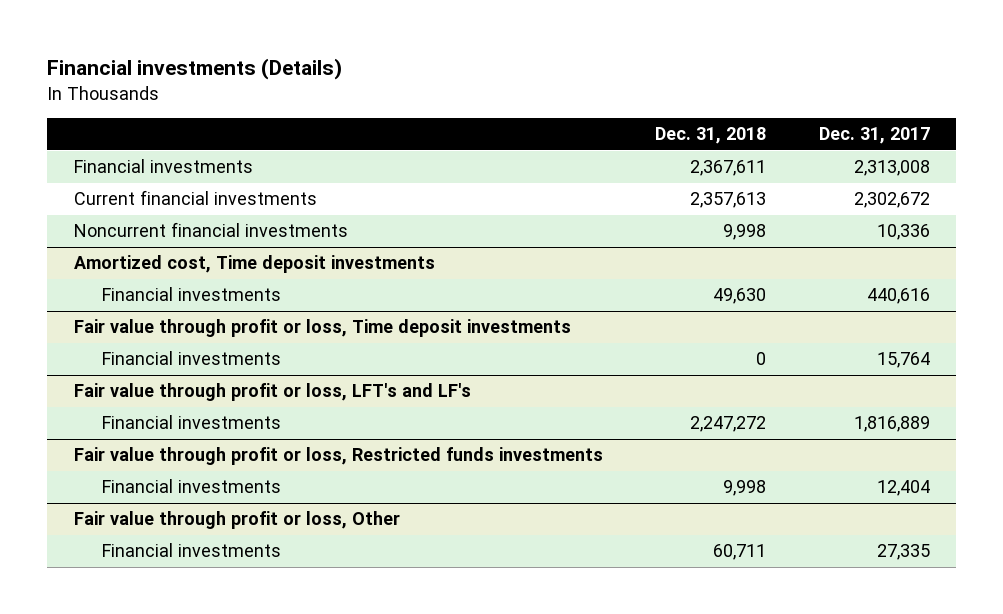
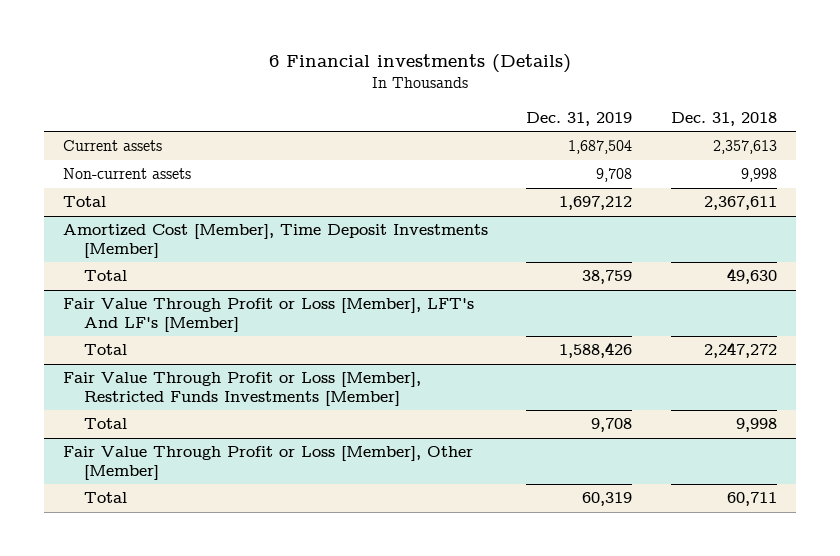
- Financial investments (Details)
+ 6 Financial investments (Details)
- | Dec. 31, 2018 | Dec. 31, 2017
+ | Dec. 31, 2019 | Dec. 31, 2018
- Financial investments | 2,367,611 | 2,313,008
- Current financial investments | 2,357,613 | 2,302,672
- Noncurrent financial investments | 9,998 | 10,336
- Amortized cost, Time deposit investments
- Financial investments | 49,630 | 440,616
- Fair value through profit or loss, Time deposit investments
- Financial investments | 0 | 15,764
- Fair value through profit or loss, LFT's and LF's
- Financial investments | 2,247,272 | 1,816,889
- Fair value through profit or loss, Restricted funds investments
- Financial investments | 9,998 | 12,404
- Fair value through profit or loss, Other
- Financial investments | 60,711 | 27,335
+ Current assets | 1,687,504 | 2,357,613
+ Non-current assets | 9,708 | 9,998
+ Total | 1,697,212 | 2,367,611
+ Amortized Cost [Member], Time Deposit Investments [Member]
+ Total | 38,759 | 49,630
+ Fair Value Through Profit or Loss [Member], LFT's And LF's [Member]
+ Total | 1,588,426 | 2,247,272
+ Fair Value Through Profit or Loss [Member], Restricted Funds Investments [Member]
+ Total | 9,708 | 9,998
+ Fair Value Through Profit or Loss [Member], Other [Member]
+ Total | 60,319 | 60,711

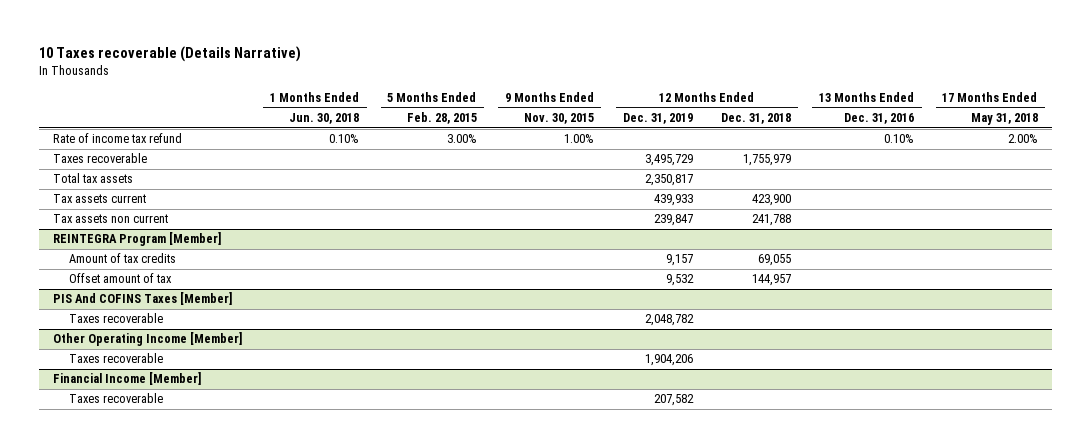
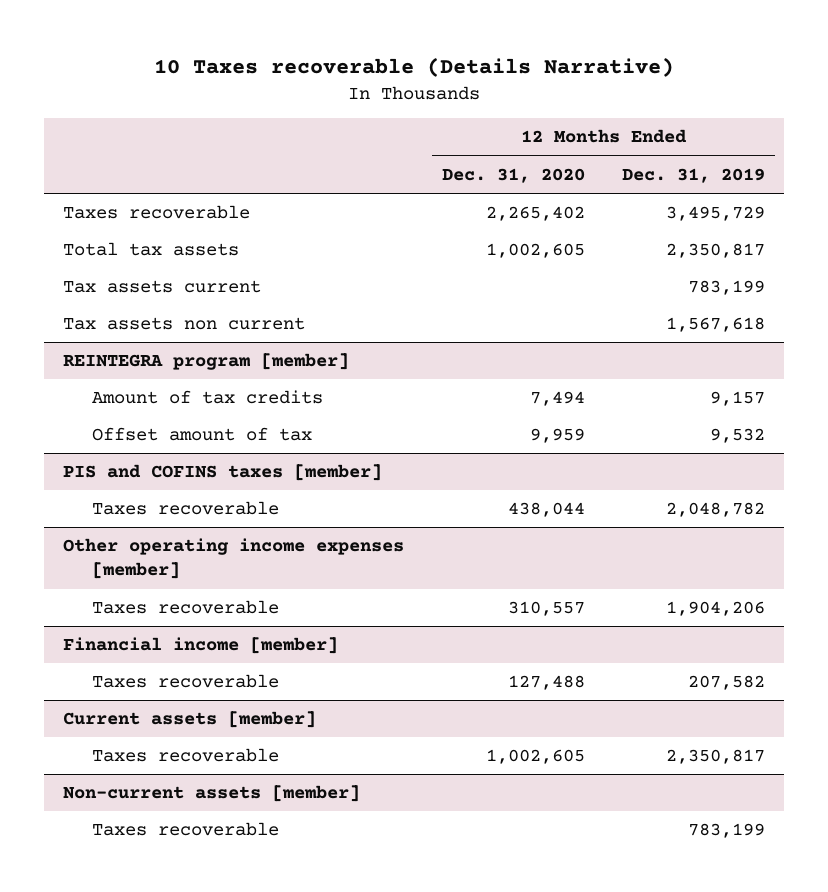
- | 1 Months Ended Jun. 30, 2018 | 5 Months Ended Feb. 28, 2015 | 9 Months Ended Nov. 30, 2015 | 12 Months Ended Dec. 31, 2019 | 12 Months Ended Dec. 31, 2018 | 13 Months Ended Dec. 31, 2016 | 17 Months Ended May 31, 2018
+ | 12 Months Ended Dec. 31, 2020 | 12 Months Ended Dec. 31, 2019
- Rate of income tax refund | 0.10% | 3.00% | 1.00% | | | 0.10% | 2.00%
- Tax assets current | | | | 439,933 | 423,900 | |
- Tax assets non current | | | | 239,847 | 241,788 | |
- REINTEGRA Program [Member]
+ Tax assets current | | 783,199
+ Tax assets non current | | 1,567,618
+ REINTEGRA program [member]
- PIS And COFINS Taxes [Member]
+ PIS and COFINS taxes [member]
- Other Operating Income [Member]
+ Other operating income expenses [member]
- Financial Income [Member]
+ Financial income [member]
+ Current assets [member]
+ Taxes recoverable | 1,002,605 | 2,350,817
+ Non-current assets [member]
+ Taxes recoverable | | 783,199

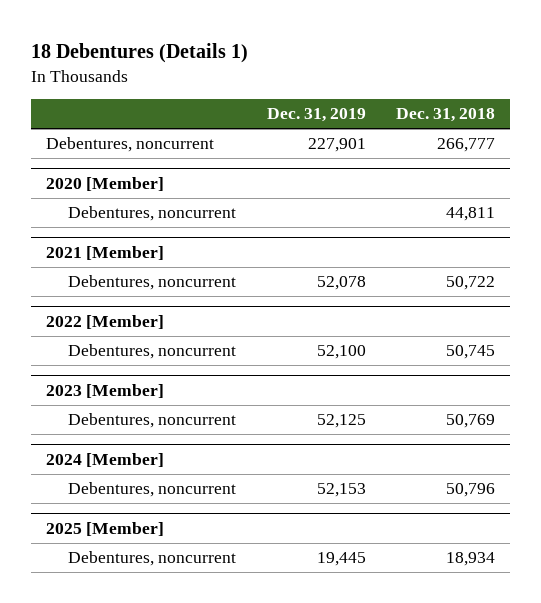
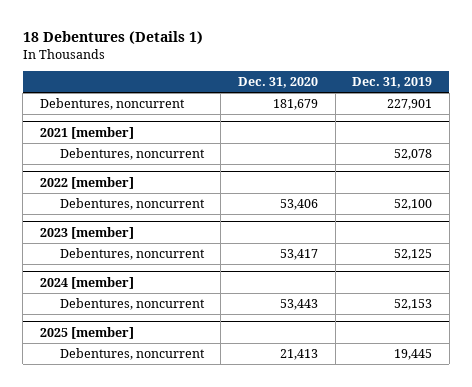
- | Dec. 31, 2019 | Dec. 31, 2018
+ | Dec. 31, 2020 | Dec. 31, 2019
- 2020 [Member]
- Debentures, noncurrent | | 44,811
- 2021 [Member]
+ 2021 [member]
- 2022 [Member]
+ 2022 [member]
- 2023 [Member]
+ 2023 [member]
- 2024 [Member]
+ 2024 [member]
- 2025 [Member]
+ 2025 [member]

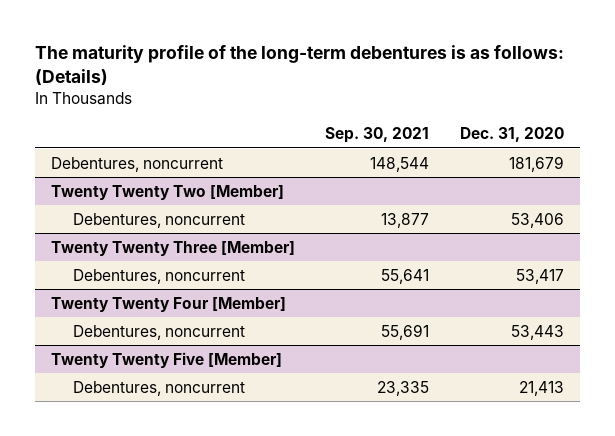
- 18 Debentures (Details 1)
+ The maturity profile of the long-term debentures is as follows: (Details)
- | Dec. 31, 2020 | Dec. 31, 2019
+ | Sep. 30, 2021 | Dec. 31, 2020
- 2021 [member]
- Debentures, noncurrent | | 52,078
- 2022 [member]
+ Twenty Twenty Two [Member]
- 2023 [member]
+ Twenty Twenty Three [Member]
- 2024 [member]
+ Twenty Twenty Four [Member]
- 2025 [member]
+ Twenty Twenty Five [Member]

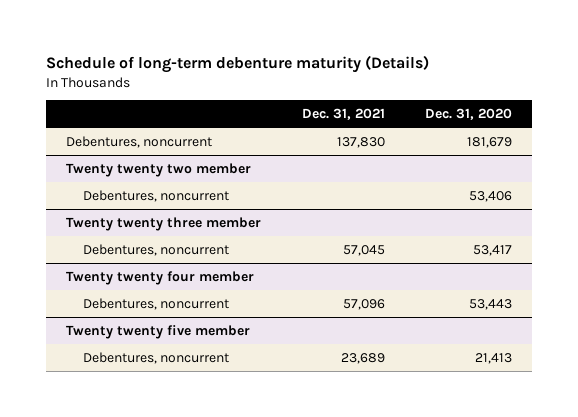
- The maturity profile of the long-term debentures is as follows: (Details)
+ Schedule of long-term debenture maturity (Details)
- | Sep. 30, 2021 | Dec. 31, 2020
+ | Dec. 31, 2021 | Dec. 31, 2020
- Twenty Twenty Two [Member]
+ Twenty twenty two member
- Twenty Twenty Three [Member]
+ Twenty twenty three member
- Twenty Twenty Four [Member]
+ Twenty twenty four member
- Twenty Twenty Five [Member]
+ Twenty twenty five member

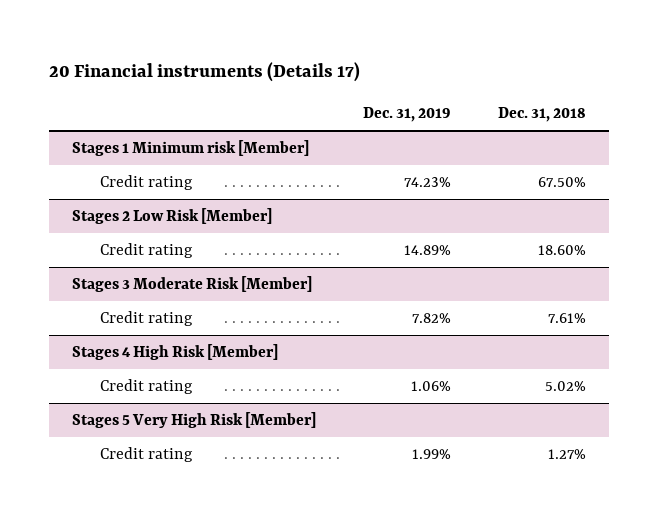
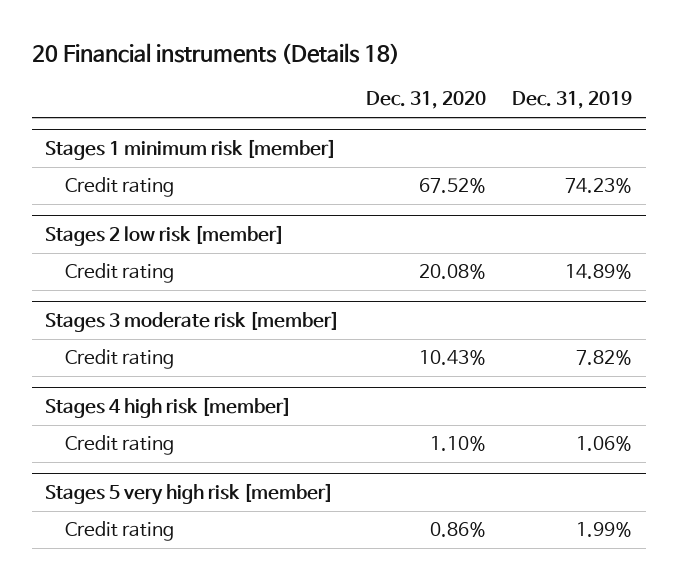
- 20 Financial instruments (Details 17)
+ 20 Financial instruments (Details 18)
- | Dec. 31, 2019 | Dec. 31, 2018
+ | Dec. 31, 2020 | Dec. 31, 2019
- Stages 1 Minimum risk [Member]
+ Stages 1 minimum risk [member]
- Stages 2 Low Risk [Member]
+ Stages 2 low risk [member]
- Stages 3 Moderate Risk [Member]
+ Stages 3 moderate risk [member]
- Stages 4 High Risk [Member]
+ Stages 4 high risk [member]
- Stages 5 Very High Risk [Member]
+ Stages 5 very high risk [member]

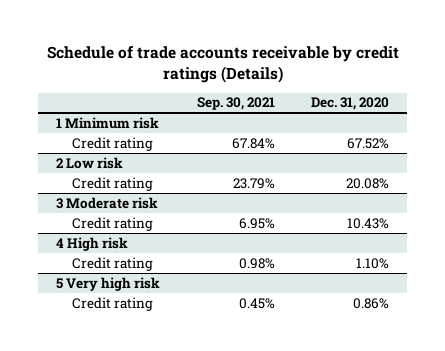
- 20 Financial instruments (Details 18)
+ Schedule of trade accounts receivable by credit ratings (Details)
- | Dec. 31, 2020 | Dec. 31, 2019
+ | Sep. 30, 2021 | Dec. 31, 2020
- Stages 1 minimum risk [member]
+ 1 Minimum risk
- Stages 2 low risk [member]
+ 2 Low risk
- Stages 3 moderate risk [member]
+ 3 Moderate risk
- Stages 4 high risk [member]
+ 4 High risk
- Stages 5 very high risk [member]
+ 5 Very high risk

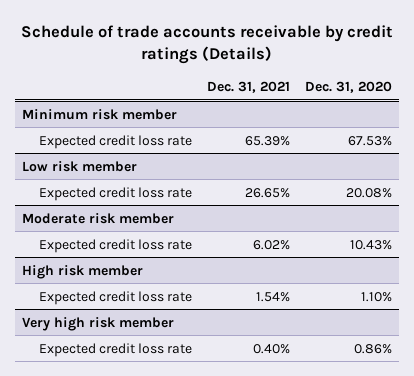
- | Sep. 30, 2021 | Dec. 31, 2020
+ | Dec. 31, 2021 | Dec. 31, 2020
- 1 Minimum risk
- Credit rating | 67.84% | 67.52%
- 2 Low risk
- Credit rating | 23.79% | 20.08%
- 3 Moderate risk
- Credit rating | 6.95% | 10.43%
- 4 High risk
- Credit rating | 0.98% | 1.10%
- 5 Very high risk
- Credit rating | 0.45% | 0.86%
+ Minimum risk member
+ Expected credit loss rate | 65.39% | 67.53%
+ Low risk member
+ Expected credit loss rate | 26.65% | 20.08%
+ Moderate risk member
+ Expected credit loss rate | 6.02% | 10.43%
+ High risk member
+ Expected credit loss rate | 1.54% | 1.10%
+ Very high risk member
+ Expected credit loss rate | 0.40% | 0.86%

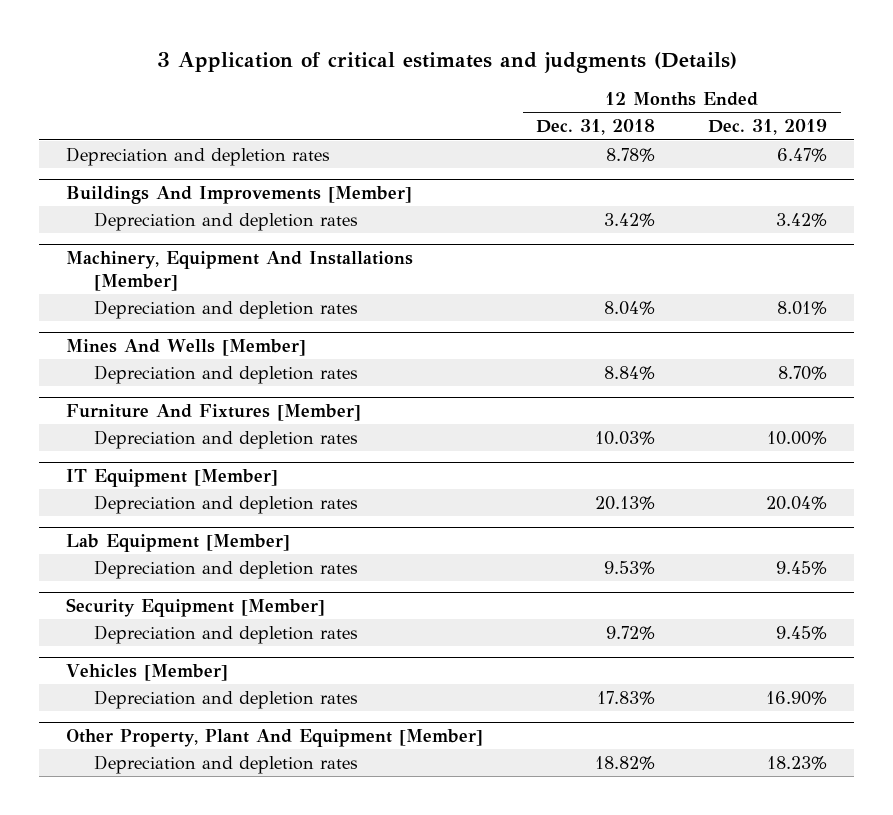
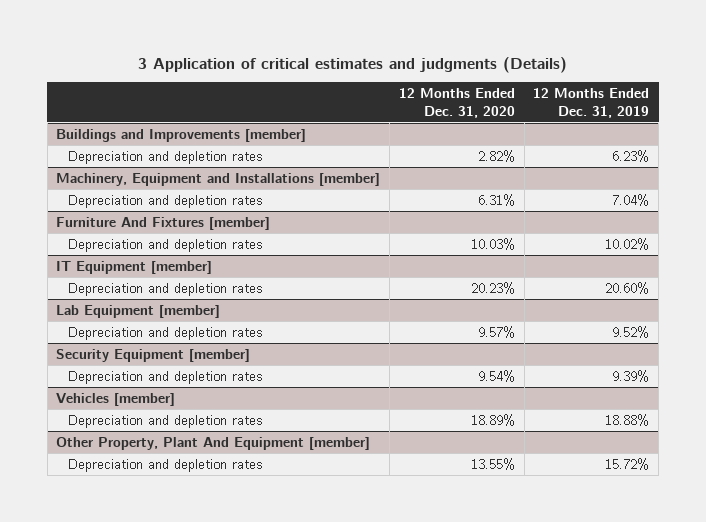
- | 12 Months Ended Dec. 31, 2018 | 12 Months Ended Dec. 31, 2019
+ | 12 Months Ended Dec. 31, 2020 | 12 Months Ended Dec. 31, 2019
- Depreciation and depletion rates | 8.78% | 6.47%
- Buildings And Improvements [Member]
- Depreciation and depletion rates | 3.42% | 3.42%
- Machinery, Equipment And Installations [Member]
- Depreciation and depletion rates | 8.04% | 8.01%
- Mines And Wells [Member]
- Depreciation and depletion rates | 8.84% | 8.70%
- Furniture And Fixtures [Member]
- Depreciation and depletion rates | 10.03% | 10.00%
- IT Equipment [Member]
- Depreciation and depletion rates | 20.13% | 20.04%
- Lab Equipment [Member]
- Depreciation and depletion rates | 9.53% | 9.45%
- Security Equipment [Member]
- Depreciation and depletion rates | 9.72% | 9.45%
- Vehicles [Member]
- Depreciation and depletion rates | 17.83% | 16.90%
- Other Property, Plant And Equipment [Member]
- Depreciation and depletion rates | 18.82% | 18.23%
+ Buildings and Improvements [member]
+ Depreciation and depletion rates | 2.82% | 6.23%
+ Machinery, Equipment and Installations [member]
+ Depreciation and depletion rates | 6.31% | 7.04%
+ Furniture And Fixtures [member]
+ Depreciation and depletion rates | 10.03% | 10.02%
+ IT Equipment [member]
+ Depreciation and depletion rates | 20.23% | 20.60%
+ Lab Equipment [member]
+ Depreciation and depletion rates | 9.57% | 9.52%
+ Security Equipment [member]
+ Depreciation and depletion rates | 9.54% | 9.39%
+ Vehicles [member]
+ Depreciation and depletion rates | 18.89% | 18.88%
+ Other Property, Plant And Equipment [member]
+ Depreciation and depletion rates | 13.55% | 15.72%

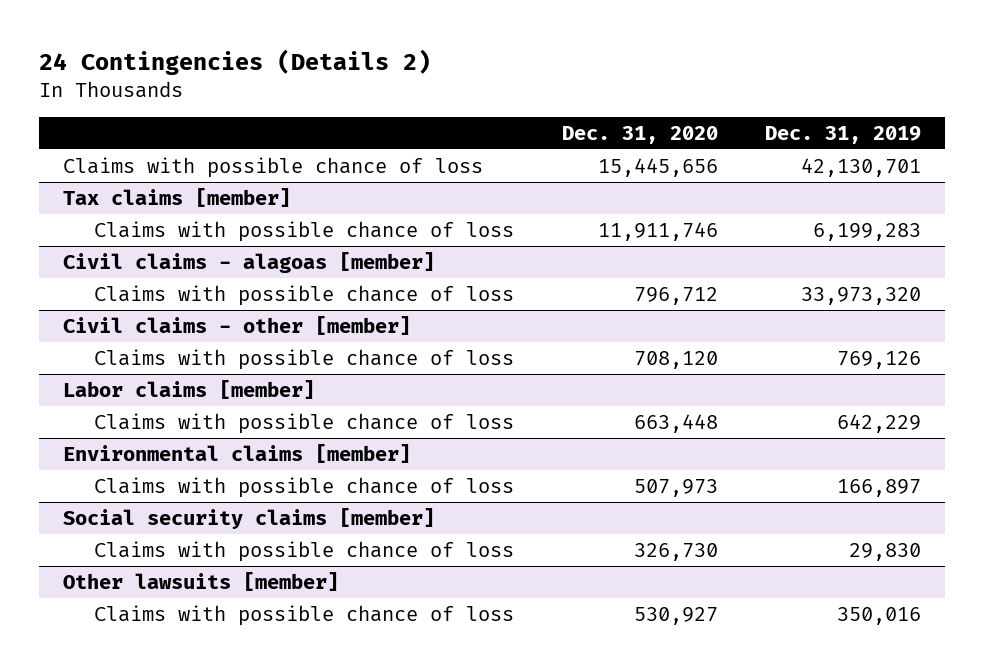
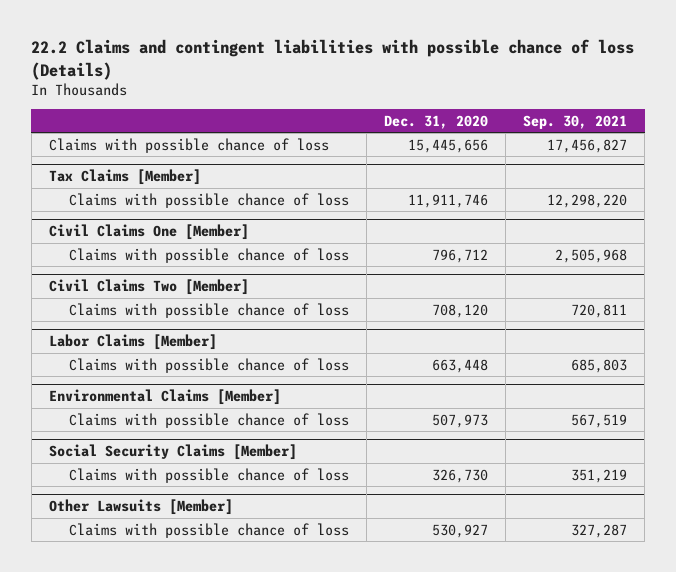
- 24 Contingencies (Details 2)
+ 22.2 Claims and contingent liabilities with possible chance of loss (Details)
- | Dec. 31, 2020 | Dec. 31, 2019
+ | Dec. 31, 2020 | Sep. 30, 2021
- Tax claims [member]
+ Tax Claims [Member]
- Civil claims - alagoas [member]
+ Civil Claims One [Member]
- Civil claims - other [member]
+ Civil Claims Two [Member]
- Labor claims [member]
+ Labor Claims [Member]
- Environmental claims [member]
+ Environmental Claims [Member]
- Social security claims [member]
+ Social Security Claims [Member]
- Other lawsuits [member]
+ Other Lawsuits [Member]

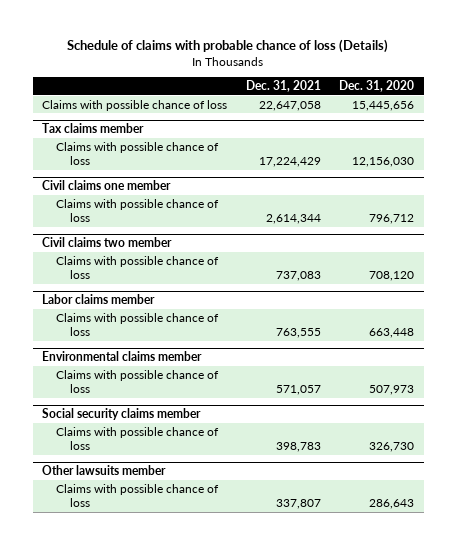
- 22.2 Claims and contingent liabilities with possible chance of loss (Details)
+ Schedule of claims with probable chance of loss (Details)
- | Dec. 31, 2020 | Sep. 30, 2021
+ | Dec. 31, 2021 | Dec. 31, 2020
- Tax Claims [Member]
- Claims with possible chance of loss | 11,911,746 | 12,298,220
- Civil Claims One [Member]
+ Tax claims member
+ Claims with possible chance of loss | 17,224,429 | 12,156,030
+ Civil claims one member
- Civil Claims Two [Member]
+ Civil claims two member
- Labor Claims [Member]
+ Labor claims member
- Environmental Claims [Member]
+ Environmental claims member
- Social Security Claims [Member]
+ Social security claims member
- Other Lawsuits [Member]
- Claims with possible chance of loss | 530,927 | 327,287
+ Other lawsuits member
+ Claims with possible chance of loss | 337,807 | 286,643

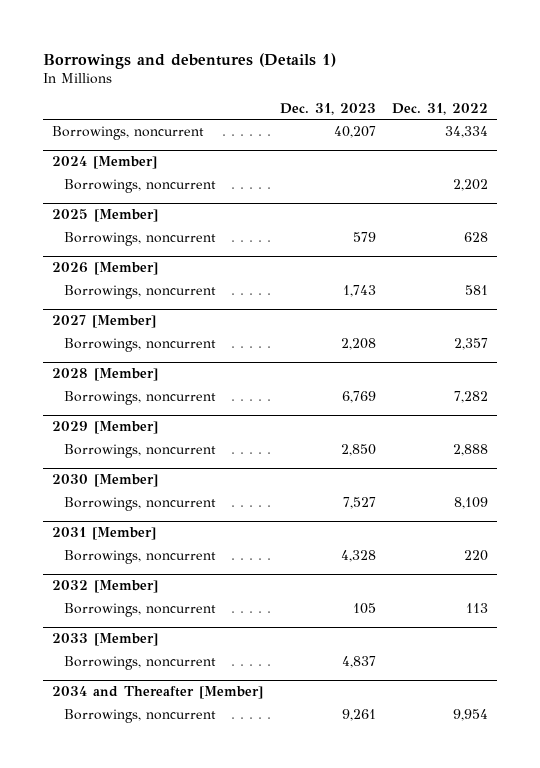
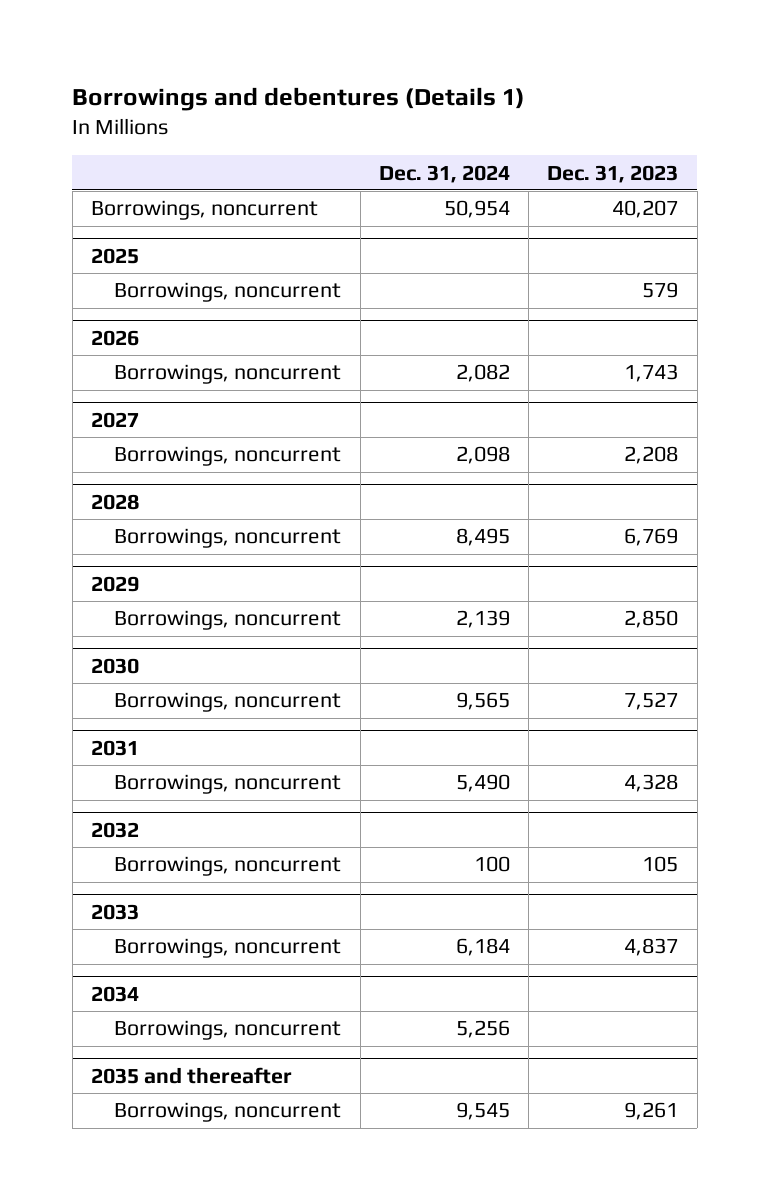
- | Dec. 31, 2023 | Dec. 31, 2022
+ | Dec. 31, 2024 | Dec. 31, 2023
- 2024 [Member]
- Borrowings, noncurrent | | 2,202
- 2025 [Member]
+ 2025
- 2026 [Member]
+ 2026
- 2027 [Member]
+ 2027
- 2028 [Member]
+ 2028
- 2029 [Member]
+ 2029
- 2030 [Member]
+ 2030
- 2031 [Member]
+ 2031
- 2032 [Member]
+ 2032
- 2033 [Member]
+ 2033
- 2034 and Thereafter [Member]
+ 2034
+ Borrowings, noncurrent | 5,256 |
+ 2035 and thereafter

